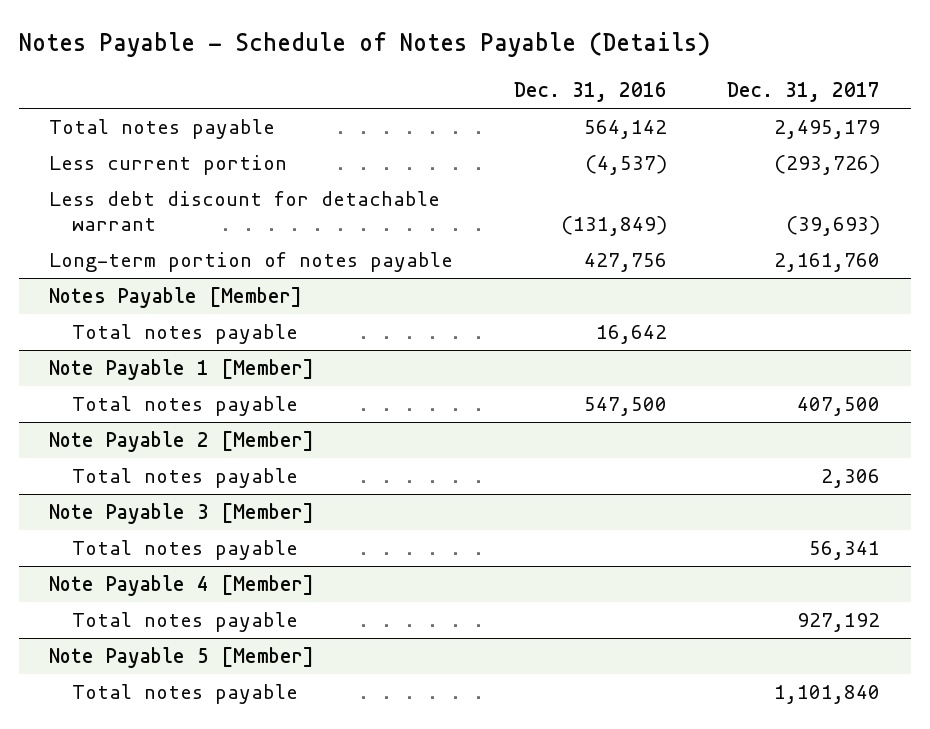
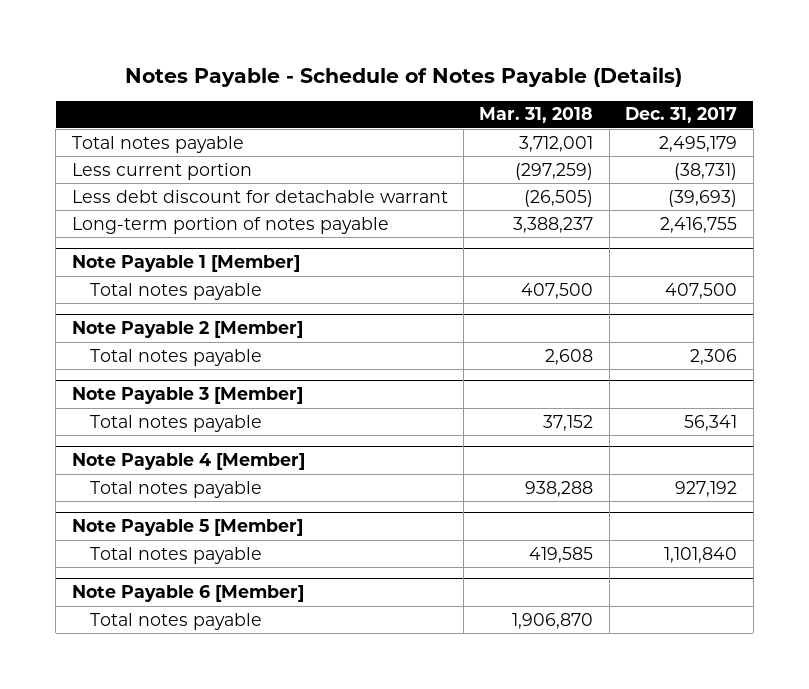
- | Dec. 31, 2016 | Dec. 31, 2017
+ | Mar. 31, 2018 | Dec. 31, 2017
- Less current portion | (4,537) | (293,726)
+ Less current portion | (297,259) | (38,731)
- Long-term portion of notes payable | 427,756 | 2,161,760
- Notes Payable [Member]
- Total notes payable | 16,642 |
+ Long-term portion of notes payable | 3,388,237 | 2,416,755
+ Note Payable 6 [Member]
+ Total notes payable | 1,906,870 |

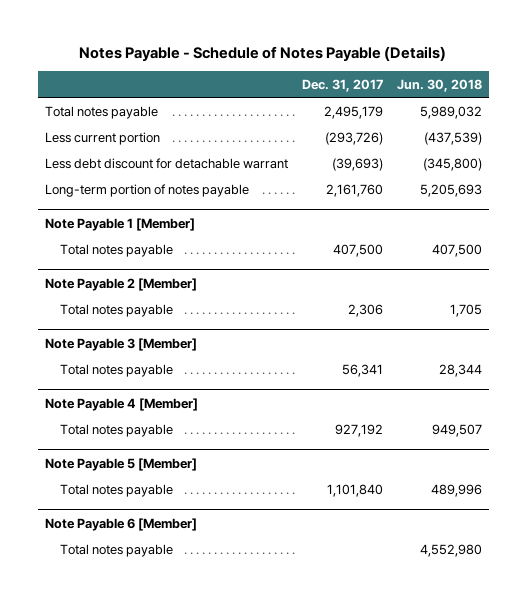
- | Mar. 31, 2018 | Dec. 31, 2017
+ | Dec. 31, 2017 | Jun. 30, 2018
- Less current portion | (297,259) | (38,731)
+ Less current portion | (293,726) | (437,539)
- Long-term portion of notes payable | 3,388,237 | 2,416,755
+ Long-term portion of notes payable | 2,161,760 | 5,205,693

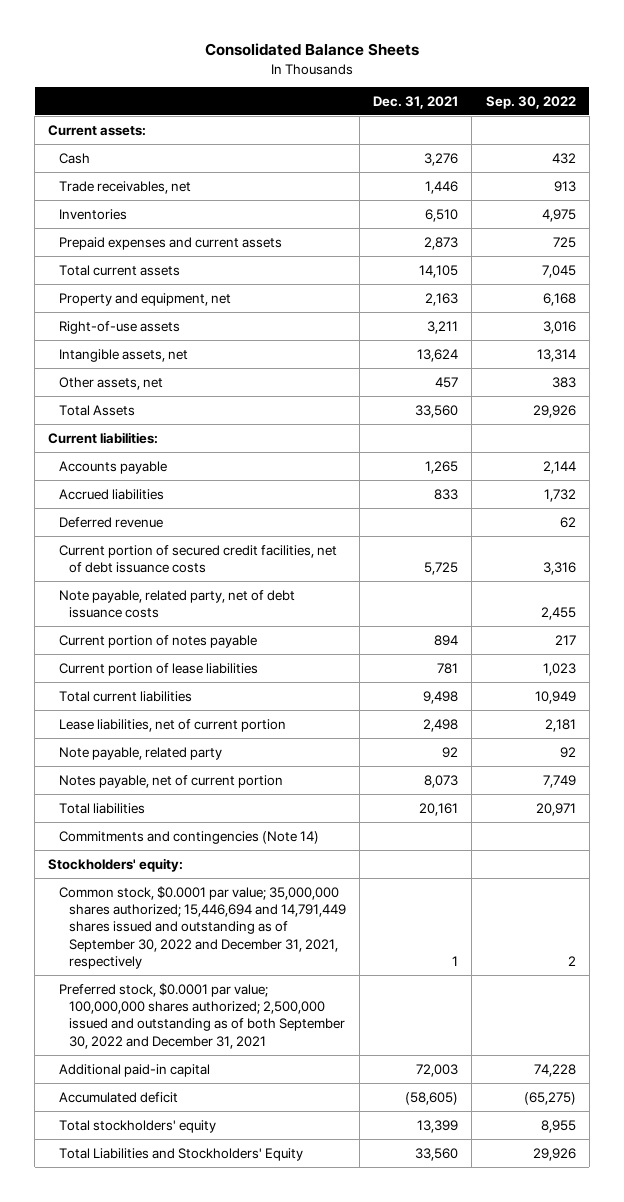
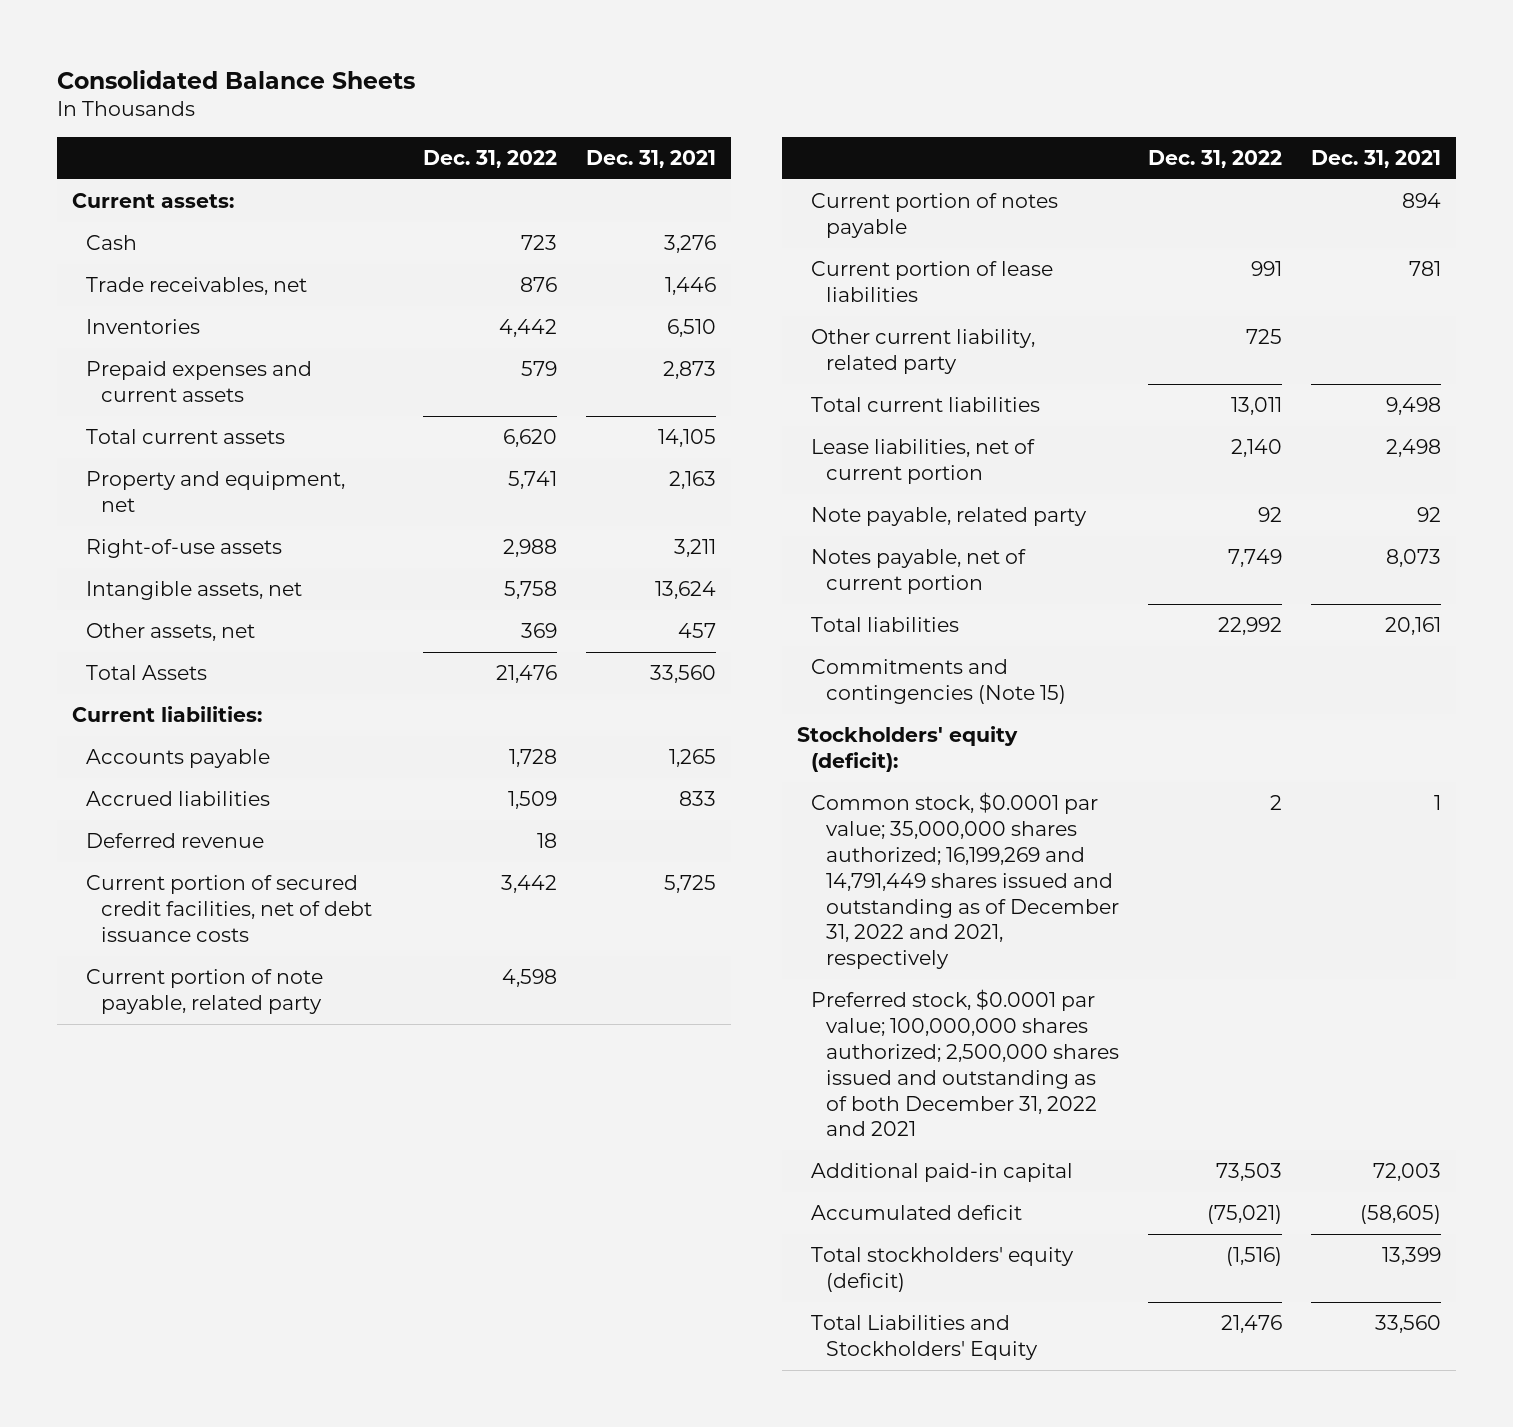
- | Dec. 31, 2021 | Sep. 30, 2022
+ | Dec. 31, 2022 | Dec. 31, 2021
- Note payable, related party, net of debt issuance costs | | 2,455
+ Current portion of note payable, related party | 4,598 |
+ Other current liability, related party | 725 |
- Commitments and contingencies (Note 14)
- Stockholders' equity:
- Common stock, $0.0001 par value; 35,000,000 shares authorized; 15,446,694 and 14,791,449 shares issued and outstanding as of September 30, 2022 and December 31, 2021, respectively | 1 | 2
- Preferred stock, $0.0001 par value; 100,000,000 shares authorized; 2,500,000 issued and outstanding as of both September 30, 2022 and December 31, 2021
+ Commitments and contingencies (Note 15)
+ Stockholders' equity (deficit):
+ Common stock, $0.0001 par value; 35,000,000 shares authorized; 16,199,269 and 14,791,449 shares issued and outstanding as of December 31, 2022 and 2021, respectively | 2 | 1
+ Preferred stock, $0.0001 par value; 100,000,000 shares authorized; 2,500,000 shares issued and outstanding as of both December 31, 2022 and 2021
- Total stockholders' equity | 13,399 | 8,955
+ Total stockholders' equity (deficit) | (1,516) | 13,399

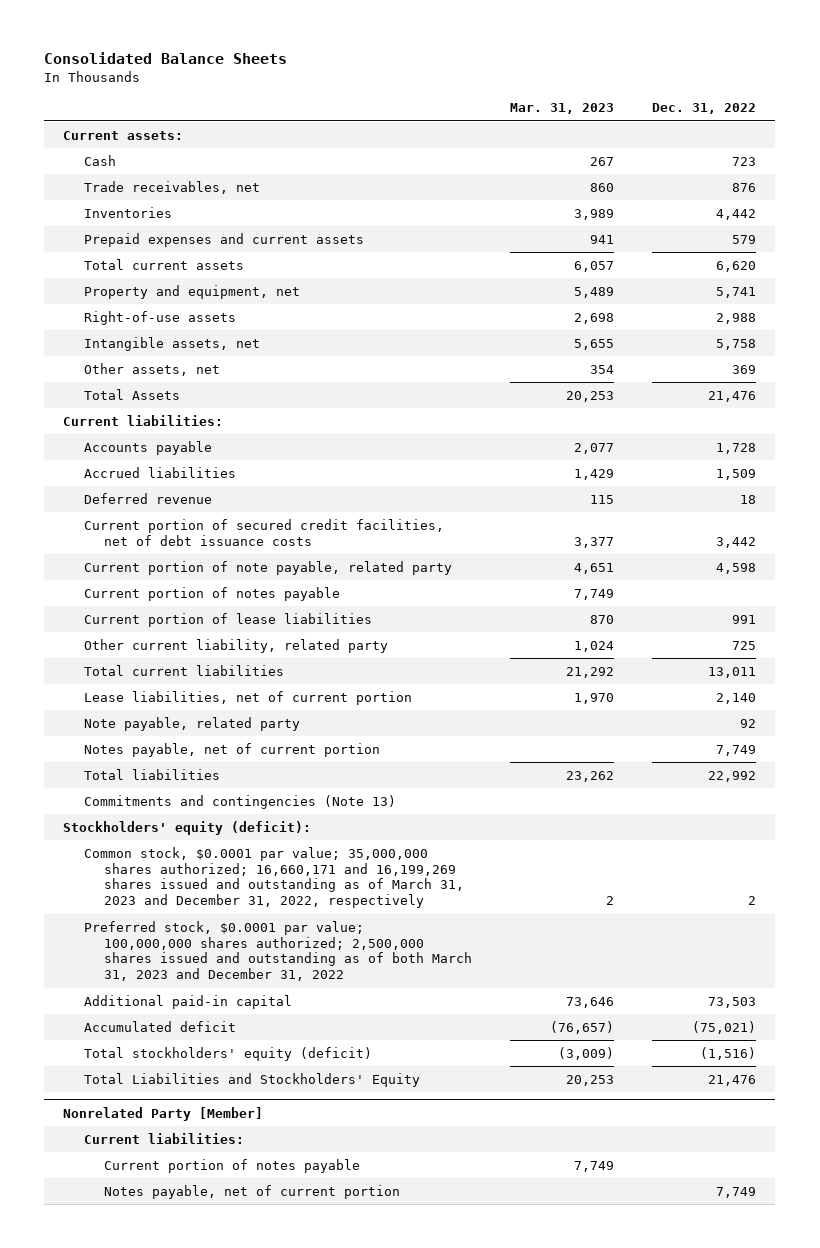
- | Dec. 31, 2022 | Dec. 31, 2021
+ | Mar. 31, 2023 | Dec. 31, 2022
- Commitments and contingencies (Note 15)
+ Commitments and contingencies (Note 13)
- Common stock, $0.0001 par value; 35,000,000 shares authorized; 16,199,269 and 14,791,449 shares issued and outstanding as of December 31, 2022 and 2021, respectively | 2 | 1
- Preferred stock, $0.0001 par value; 100,000,000 shares authorized; 2,500,000 shares issued and outstanding as of both December 31, 2022 and 2021
+ Common stock, $0.0001 par value; 35,000,000 shares authorized; 16,660,171 and 16,199,269 shares issued and outstanding as of March 31, 2023 and December 31, 2022, respectively | 2 | 2
+ Preferred stock, $0.0001 par value; 100,000,000 shares authorized; 2,500,000 shares issued and outstanding as of both March 31, 2023 and December 31, 2022
+ Nonrelated Party [Member]
+ Current liabilities:
+ Current portion of notes payable | 7,749 |
+ Notes payable, net of current portion | | 7,749

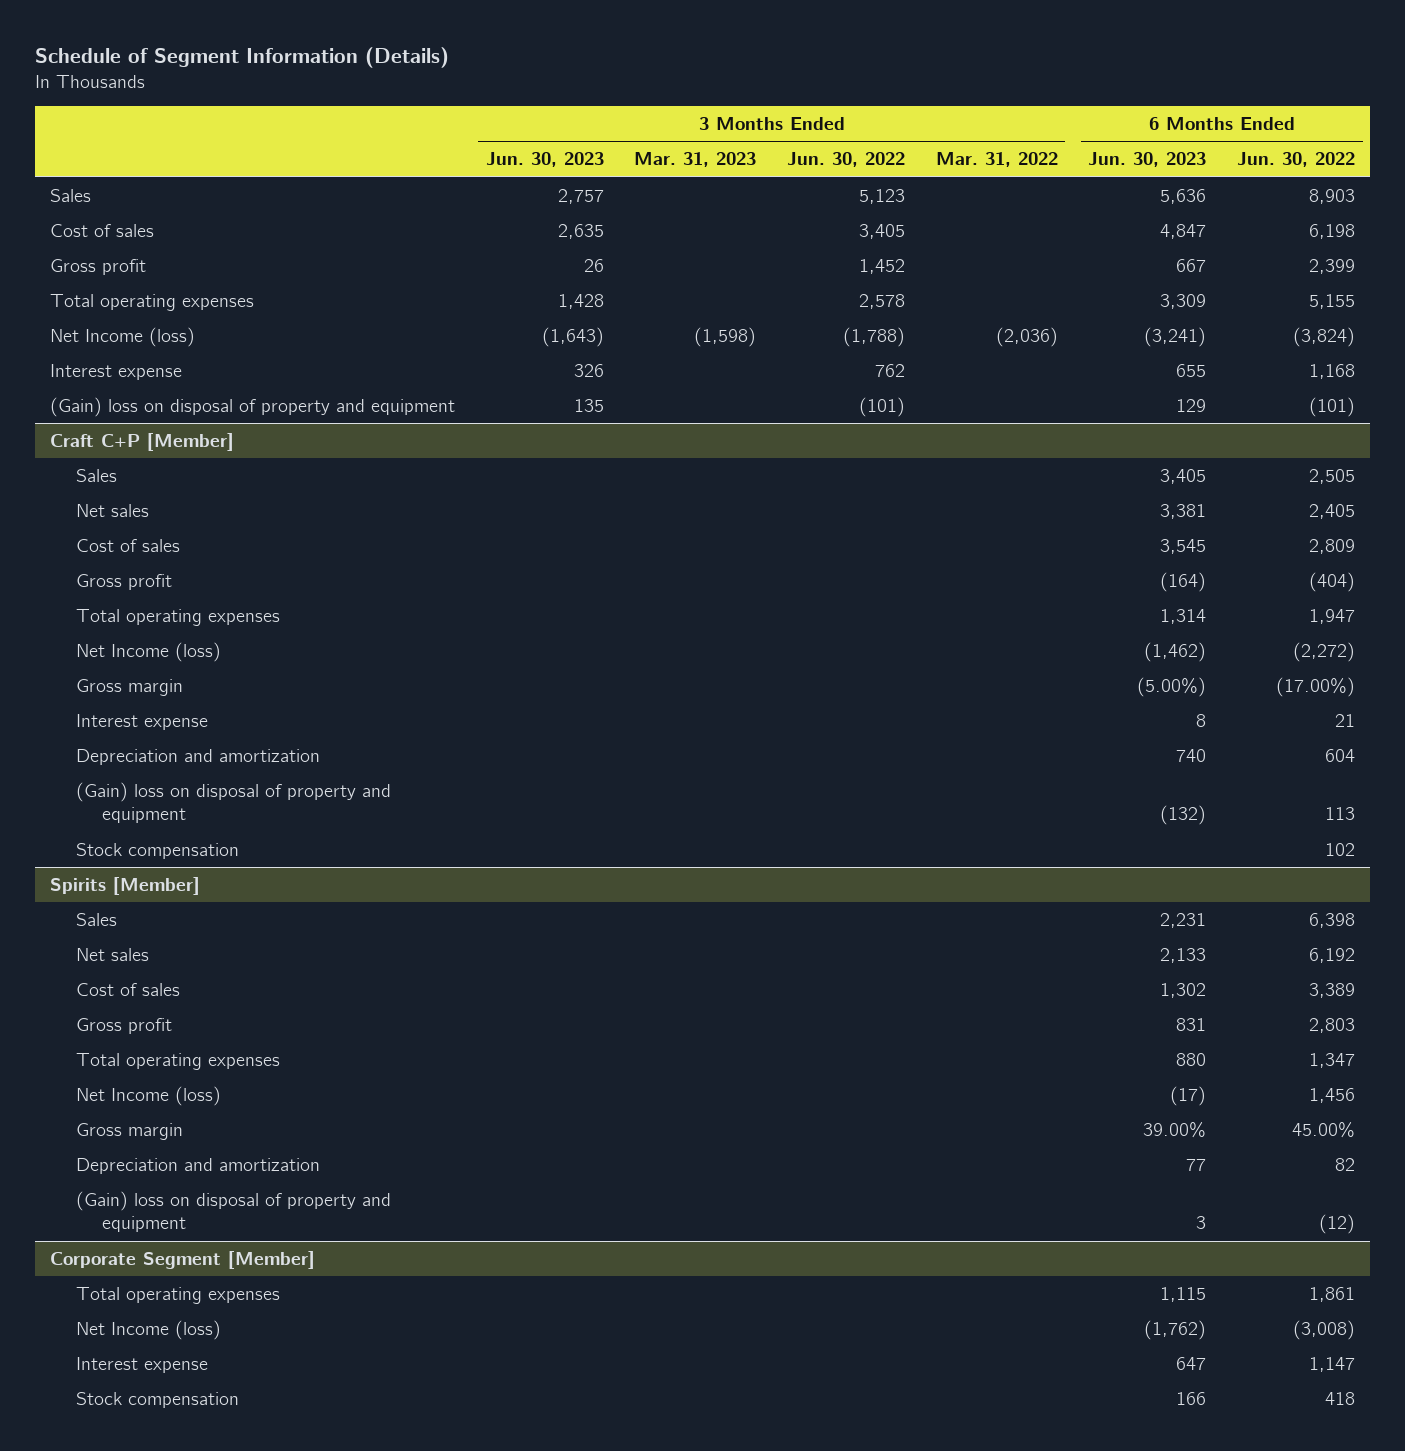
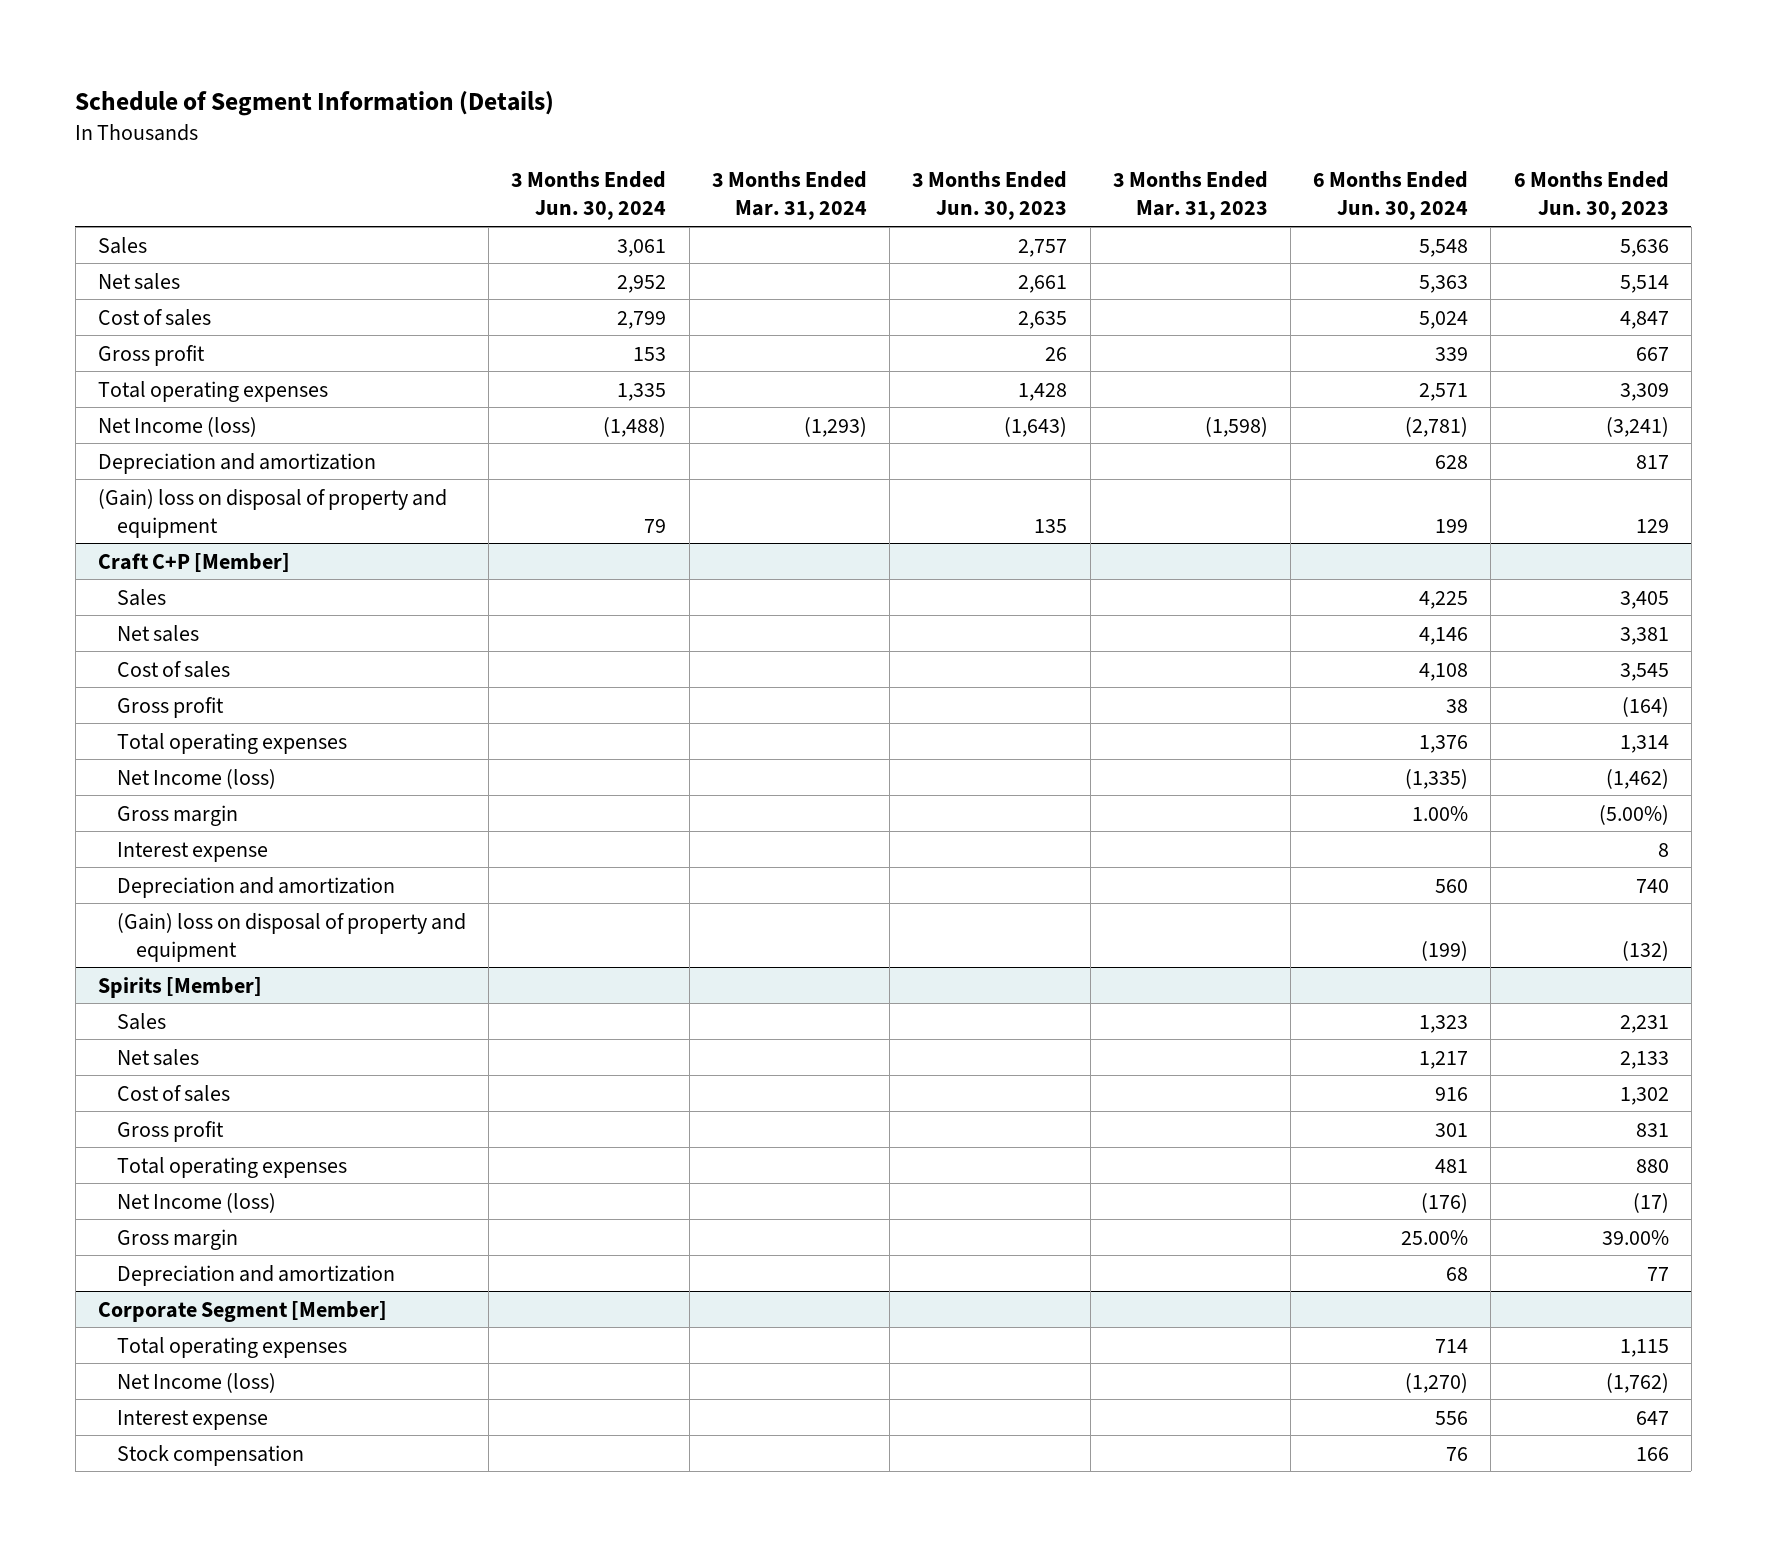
- | 3 Months Ended Jun. 30, 2023 | 3 Months Ended Mar. 31, 2023 | 3 Months Ended Jun. 30, 2022 | 3 Months Ended Mar. 31, 2022 | 6 Months Ended Jun. 30, 2023 | 6 Months Ended Jun. 30, 2022
+ | 3 Months Ended Jun. 30, 2024 | 3 Months Ended Mar. 31, 2024 | 3 Months Ended Jun. 30, 2023 | 3 Months Ended Mar. 31, 2023 | 6 Months Ended Jun. 30, 2024 | 6 Months Ended Jun. 30, 2023
+ Net sales | 2,952 | | 2,661 | | 5,363 | 5,514
- Interest expense | 326 | | 762 | | 655 | 1,168
+ Depreciation and amortization | | | | | 628 | 817
@ Craft C+P [Member]
- Stock compensation | | | | | | 102
@ Spirits [Member]
- (Gain) loss on disposal of property and equipment | | | | | 3 | (12)

